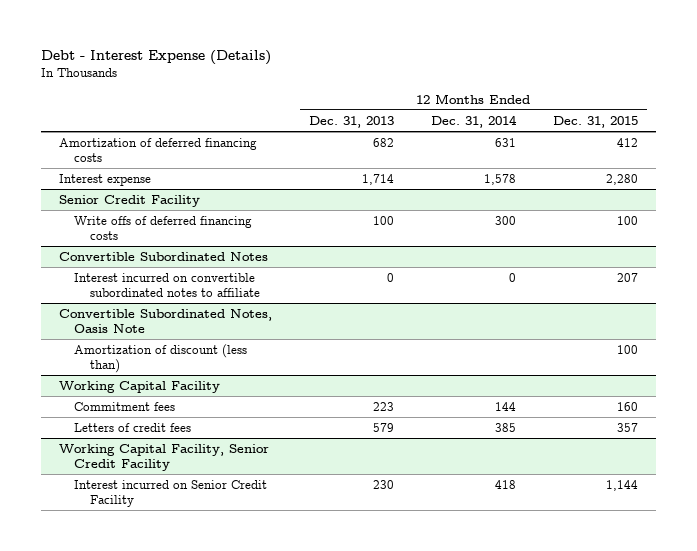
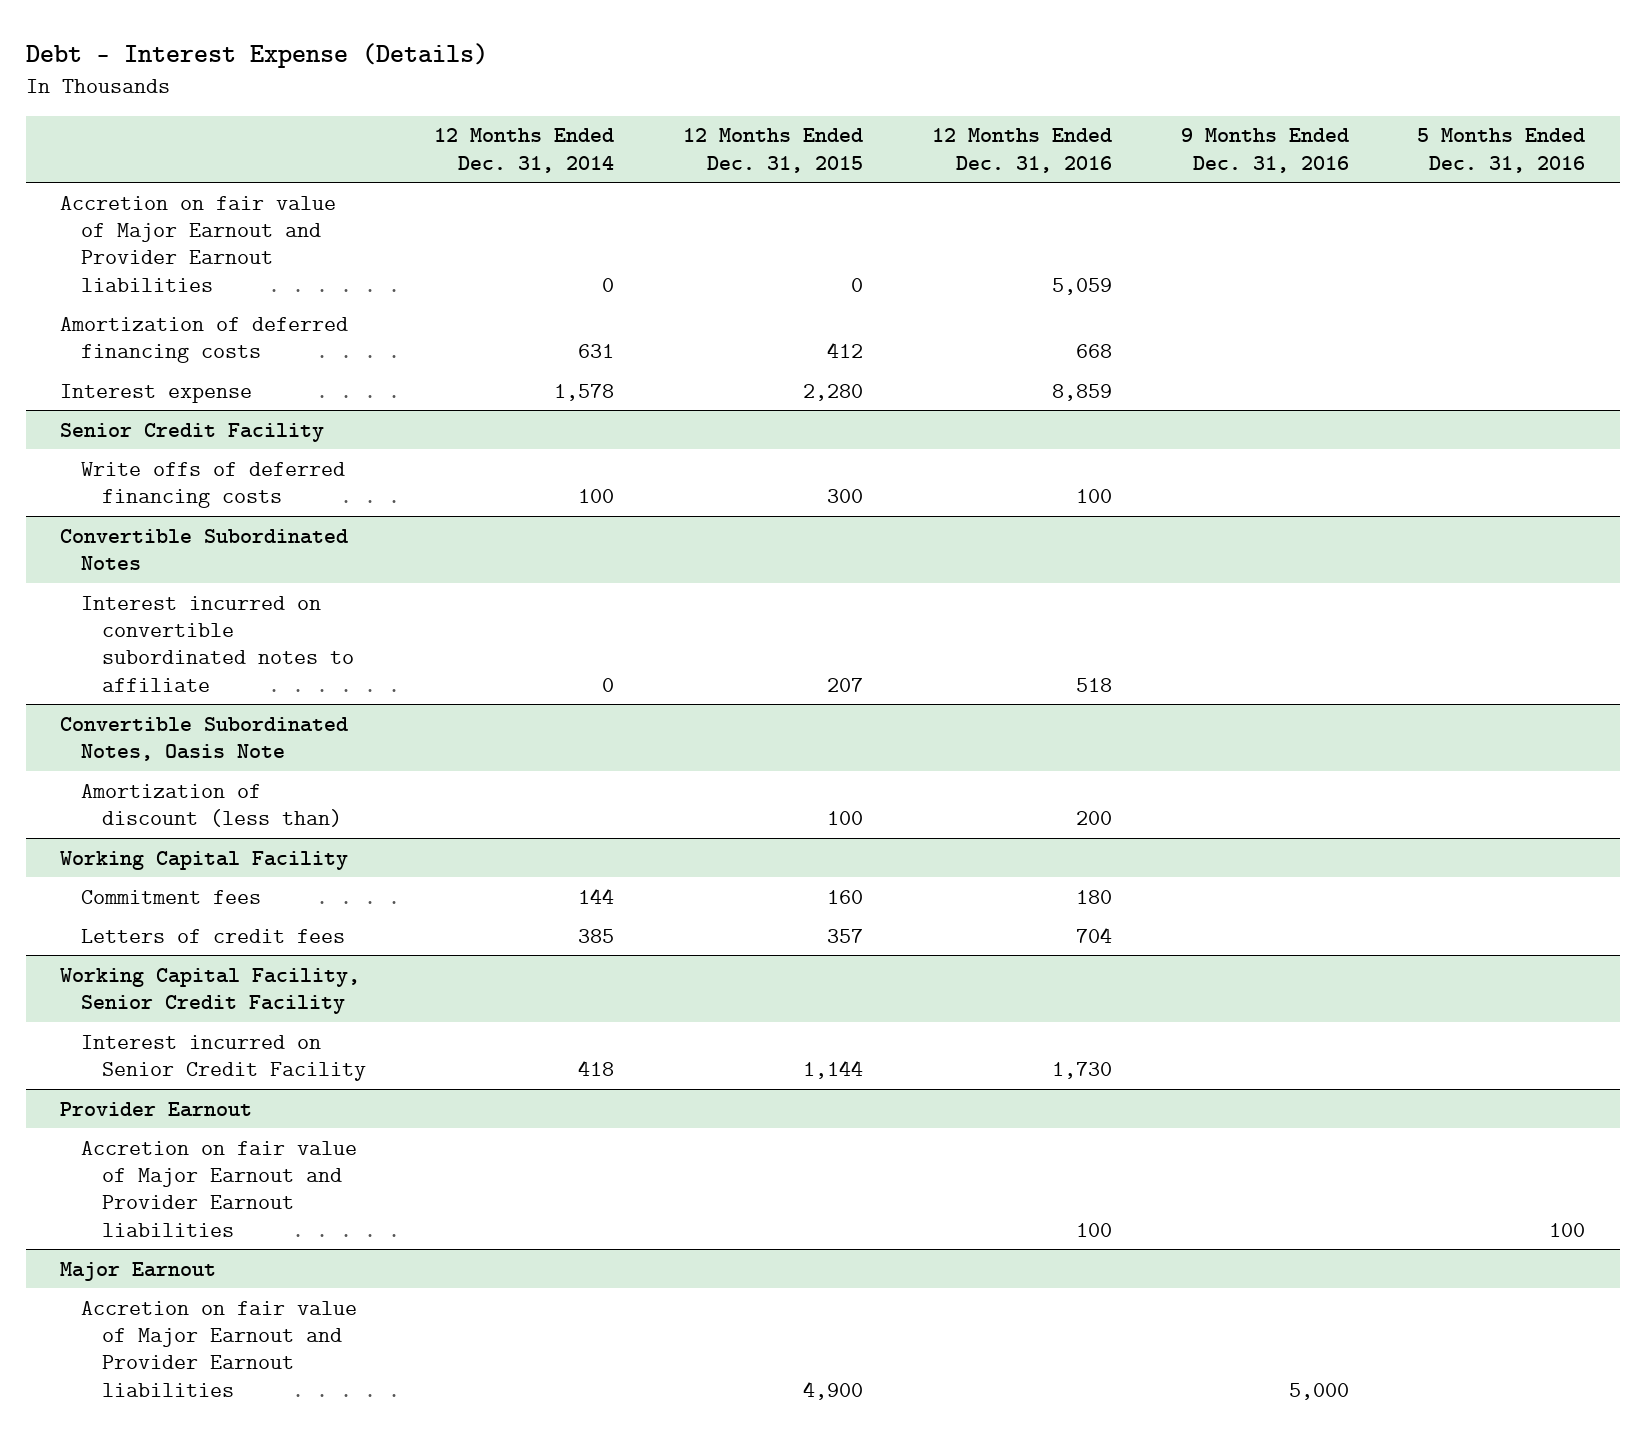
- | 12 Months Ended Dec. 31, 2013 | 12 Months Ended Dec. 31, 2014 | 12 Months Ended Dec. 31, 2015
+ | 12 Months Ended Dec. 31, 2014 | 12 Months Ended Dec. 31, 2015 | 12 Months Ended Dec. 31, 2016 | 9 Months Ended Dec. 31, 2016 | 5 Months Ended Dec. 31, 2016
+ Accretion on fair value of Major Earnout and Provider Earnout liabilities | 0 | 0 | 5,059 | |
@ Senior Credit Facility
- Write offs of deferred financing costs | 100 | 300 | 100
+ Write offs of deferred financing costs | 100 | 300 | 100 | |
+ Provider Earnout
+ Accretion on fair value of Major Earnout and Provider Earnout liabilities | | | 100 | | 100
+ Major Earnout
+ Accretion on fair value of Major Earnout and Provider Earnout liabilities | | 4,900 | | 5,000 |

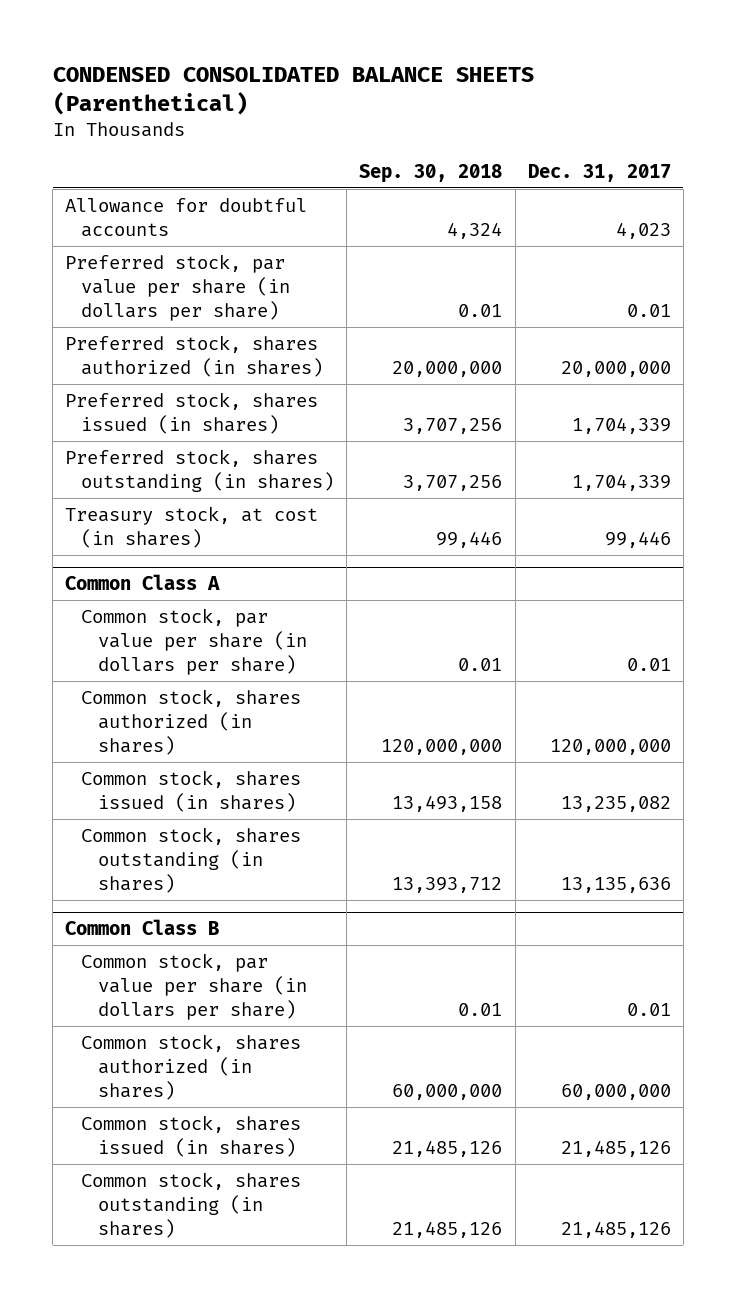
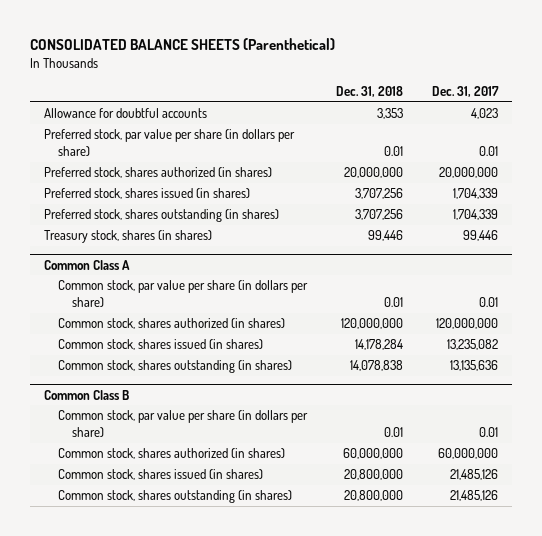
- CONDENSED CONSOLIDATED BALANCE SHEETS (Parenthetical)
+ CONSOLIDATED BALANCE SHEETS (Parenthetical)
- | Sep. 30, 2018 | Dec. 31, 2017
+ | Dec. 31, 2018 | Dec. 31, 2017
- Treasury stock, at cost (in shares) | 99,446 | 99,446
+ Treasury stock, shares (in shares) | 99,446 | 99,446

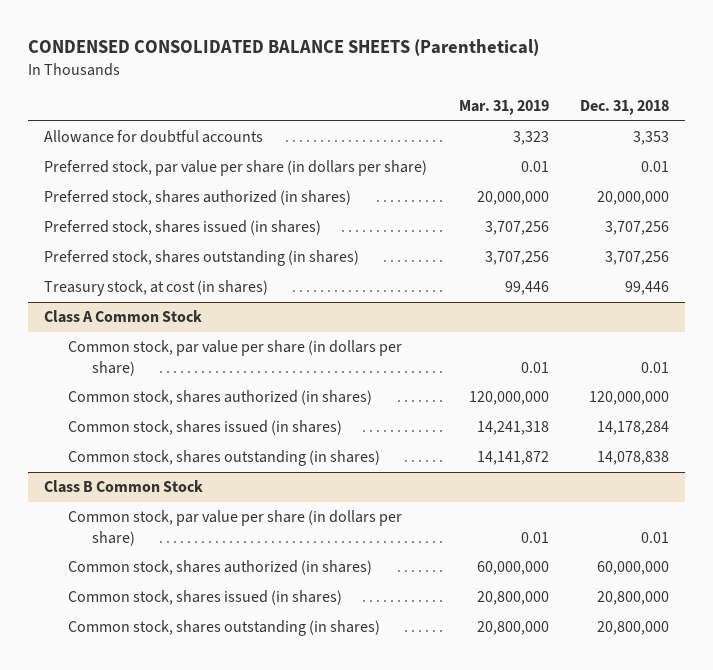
- CONSOLIDATED BALANCE SHEETS (Parenthetical)
+ CONDENSED CONSOLIDATED BALANCE SHEETS (Parenthetical)
- | Dec. 31, 2018 | Dec. 31, 2017
+ | Mar. 31, 2019 | Dec. 31, 2018
- Treasury stock, shares (in shares) | 99,446 | 99,446
- Common Class A
+ Treasury stock, at cost (in shares) | 99,446 | 99,446
+ Class A Common Stock
- Common Class B
+ Class B Common Stock

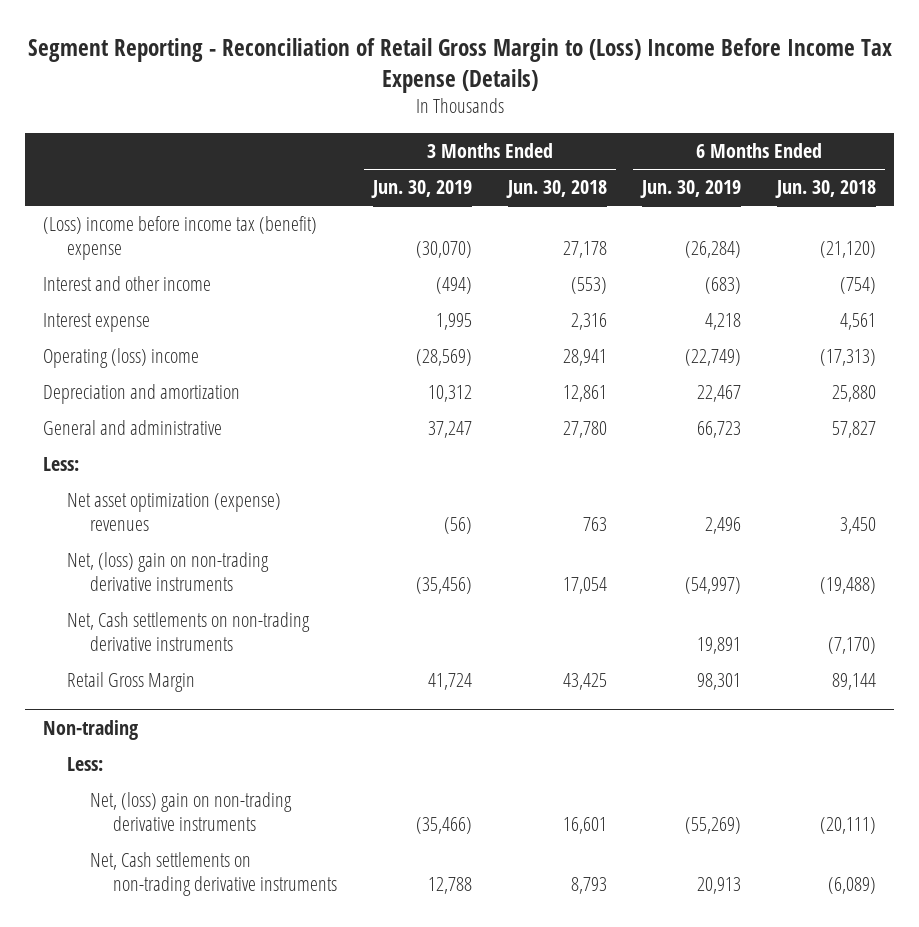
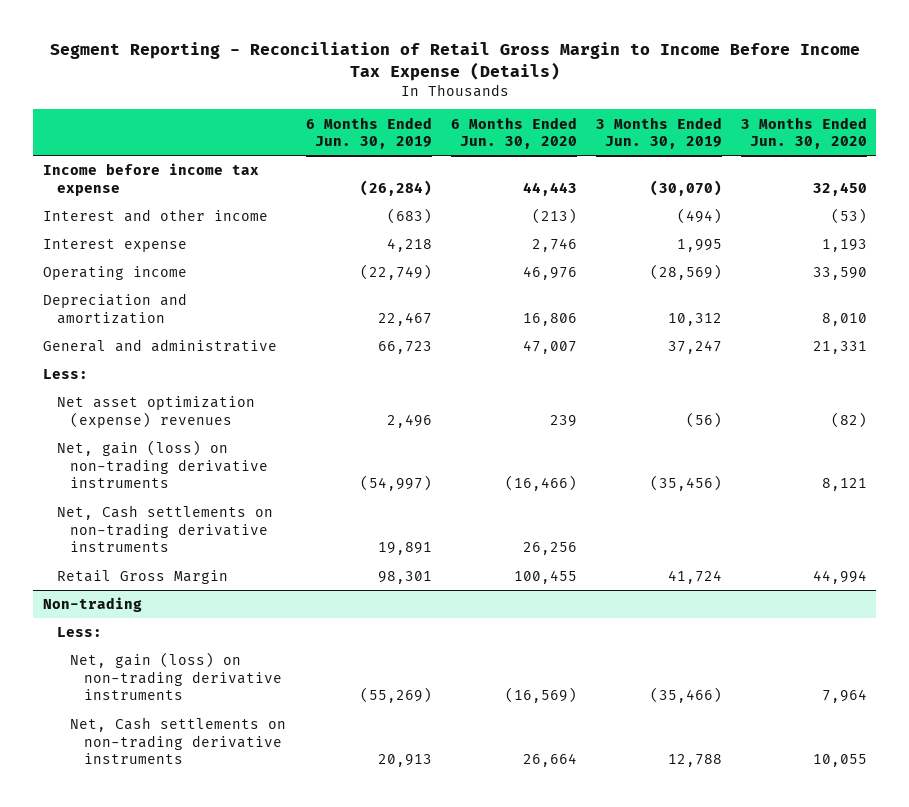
- Segment Reporting - Reconciliation of Retail Gross Margin to (Loss) Income Before Income Tax Expense (Details)
+ Segment Reporting - Reconciliation of Retail Gross Margin to Income Before Income Tax Expense (Details)
- | 3 Months Ended Jun. 30, 2019 | 3 Months Ended Jun. 30, 2018 | 6 Months Ended Jun. 30, 2019 | 6 Months Ended Jun. 30, 2018
+ | 6 Months Ended Jun. 30, 2019 | 6 Months Ended Jun. 30, 2020 | 3 Months Ended Jun. 30, 2019 | 3 Months Ended Jun. 30, 2020
- (Loss) income before income tax (benefit) expense | (30,070) | 27,178 | (26,284) | (21,120)
+ Income before income tax expense | (26,284) | 44,443 | (30,070) | 32,450
- Operating (loss) income | (28,569) | 28,941 | (22,749) | (17,313)
+ Operating income | (22,749) | 46,976 | (28,569) | 33,590
- Net, (loss) gain on non-trading derivative instruments | (35,456) | 17,054 | (54,997) | (19,488)
+ Net, gain (loss) on non-trading derivative instruments | (54,997) | (16,466) | (35,456) | 8,121
@ Non-trading
- Net, (loss) gain on non-trading derivative instruments | (35,466) | 16,601 | (55,269) | (20,111)
+ Net, gain (loss) on non-trading derivative instruments | (55,269) | (16,569) | (35,466) | 7,964

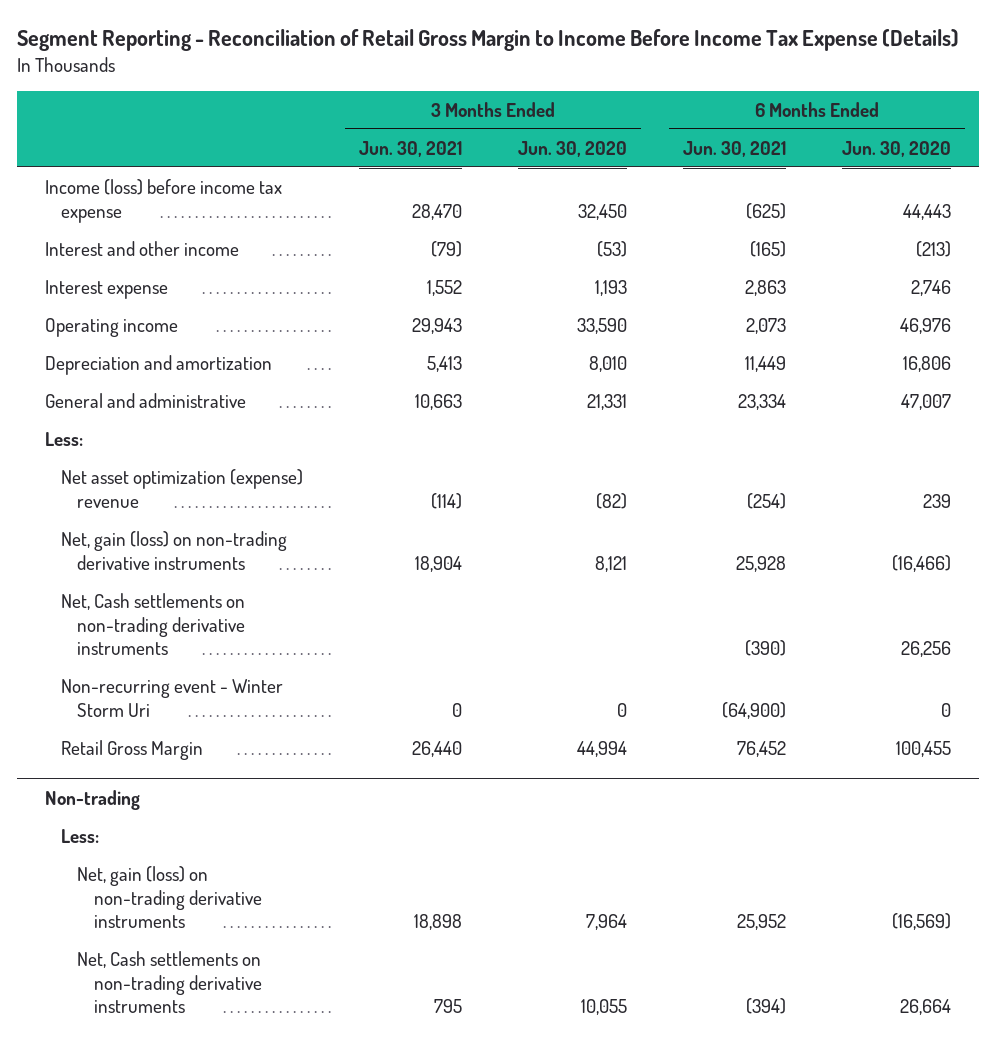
- | 6 Months Ended Jun. 30, 2019 | 6 Months Ended Jun. 30, 2020 | 3 Months Ended Jun. 30, 2019 | 3 Months Ended Jun. 30, 2020
+ | 3 Months Ended Jun. 30, 2021 | 3 Months Ended Jun. 30, 2020 | 6 Months Ended Jun. 30, 2021 | 6 Months Ended Jun. 30, 2020
- Income before income tax expense | (26,284) | 44,443 | (30,070) | 32,450
+ Income (loss) before income tax expense | 28,470 | 32,450 | (625) | 44,443
- Net asset optimization (expense) revenues | 2,496 | 239 | (56) | (82)
+ Net asset optimization (expense) revenue | (114) | (82) | (254) | 239
+ Non-recurring event - Winter Storm Uri | 0 | 0 | (64,900) | 0

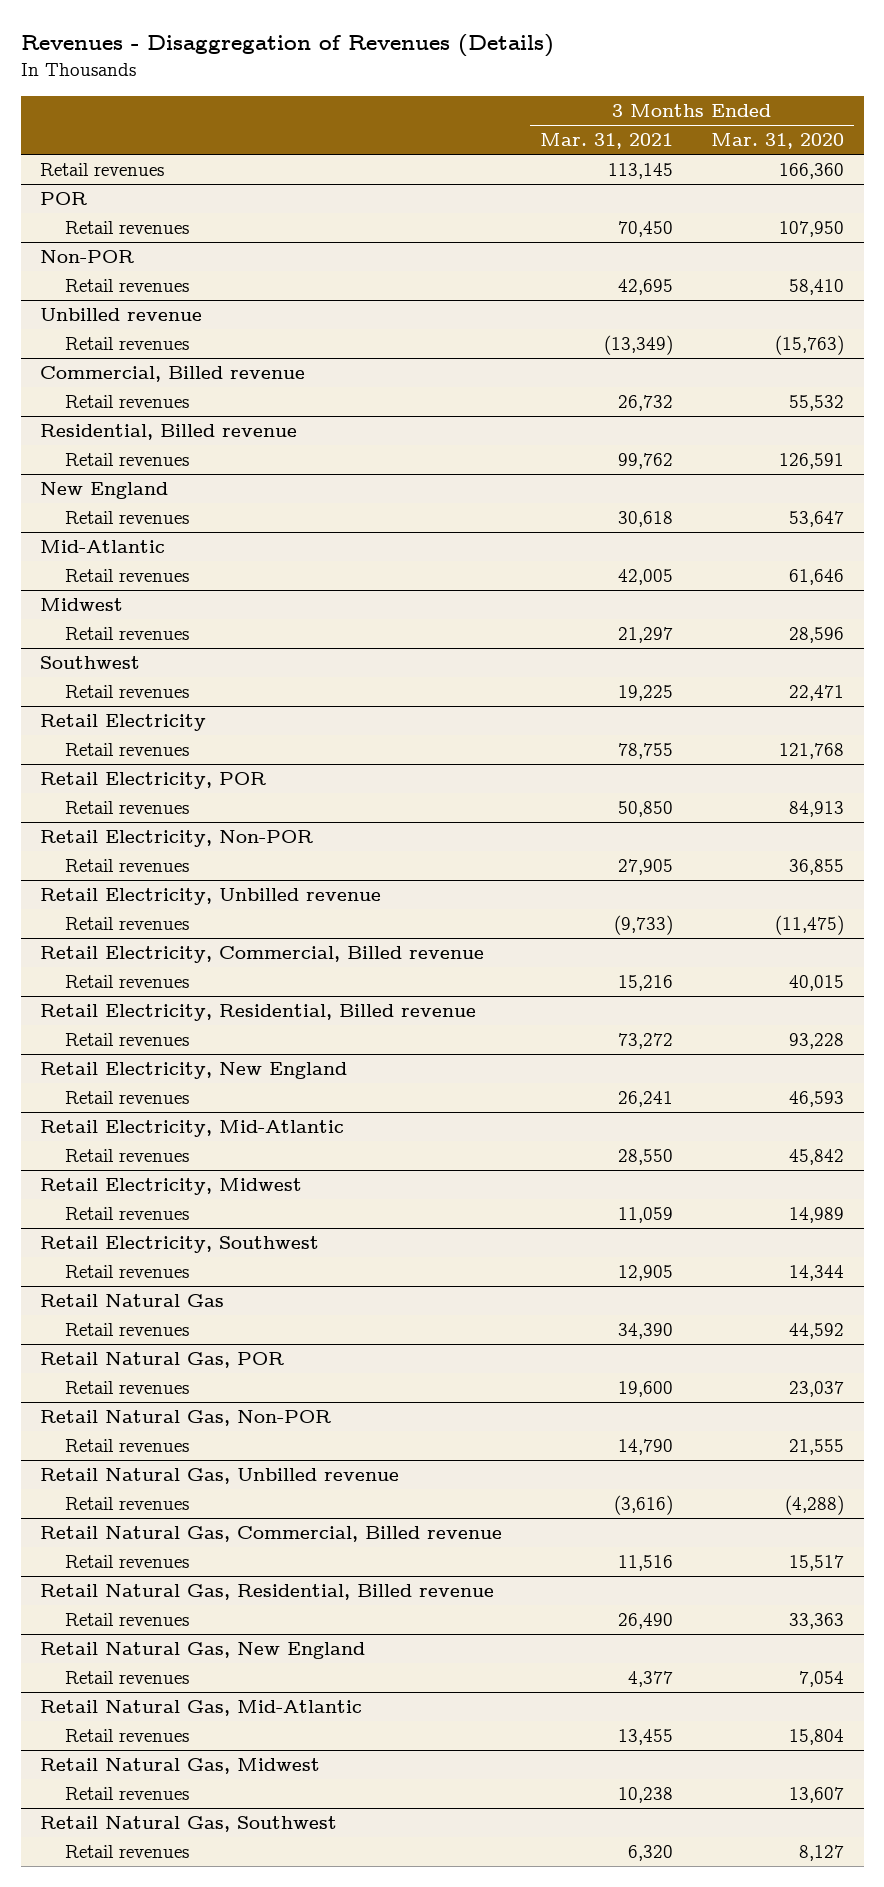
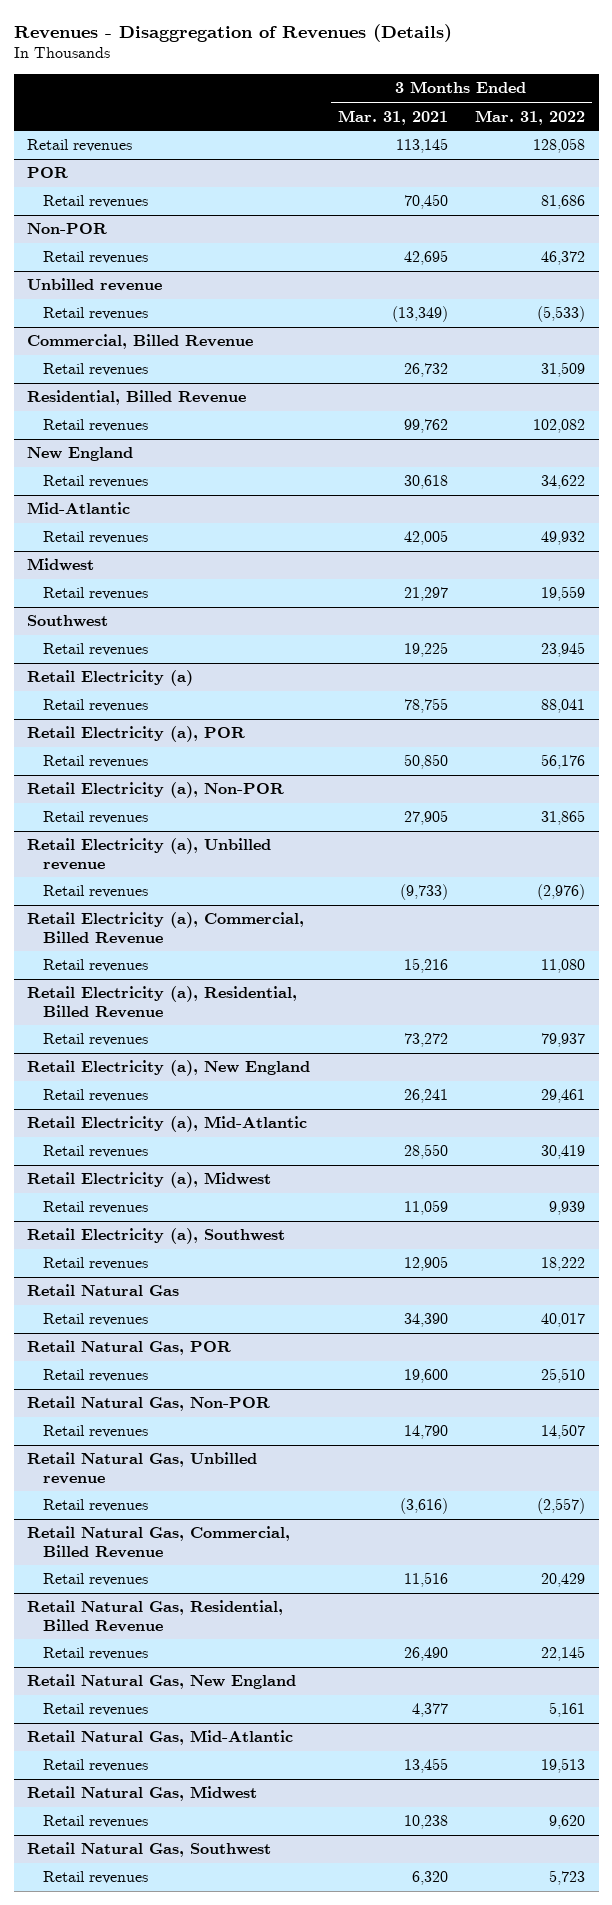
- | 3 Months Ended Mar. 31, 2021 | 3 Months Ended Mar. 31, 2020
+ | 3 Months Ended Mar. 31, 2021 | 3 Months Ended Mar. 31, 2022
- Commercial, Billed revenue
+ Commercial, Billed Revenue
- Residential, Billed revenue
+ Residential, Billed Revenue
- Retail Electricity
+ Retail Electricity (a)
- Retail Electricity, POR
+ Retail Electricity (a), POR
- Retail Electricity, Non-POR
+ Retail Electricity (a), Non-POR
- Retail Electricity, Unbilled revenue
+ Retail Electricity (a), Unbilled revenue
- Retail Electricity, Commercial, Billed revenue
+ Retail Electricity (a), Commercial, Billed Revenue
- Retail Electricity, Residential, Billed revenue
+ Retail Electricity (a), Residential, Billed Revenue
- Retail Electricity, New England
+ Retail Electricity (a), New England
- Retail Electricity, Mid-Atlantic
+ Retail Electricity (a), Mid-Atlantic
- Retail Electricity, Midwest
+ Retail Electricity (a), Midwest
- Retail Electricity, Southwest
+ Retail Electricity (a), Southwest
- Retail Natural Gas, Commercial, Billed revenue
+ Retail Natural Gas, Commercial, Billed Revenue
- Retail Natural Gas, Residential, Billed revenue
+ Retail Natural Gas, Residential, Billed Revenue

